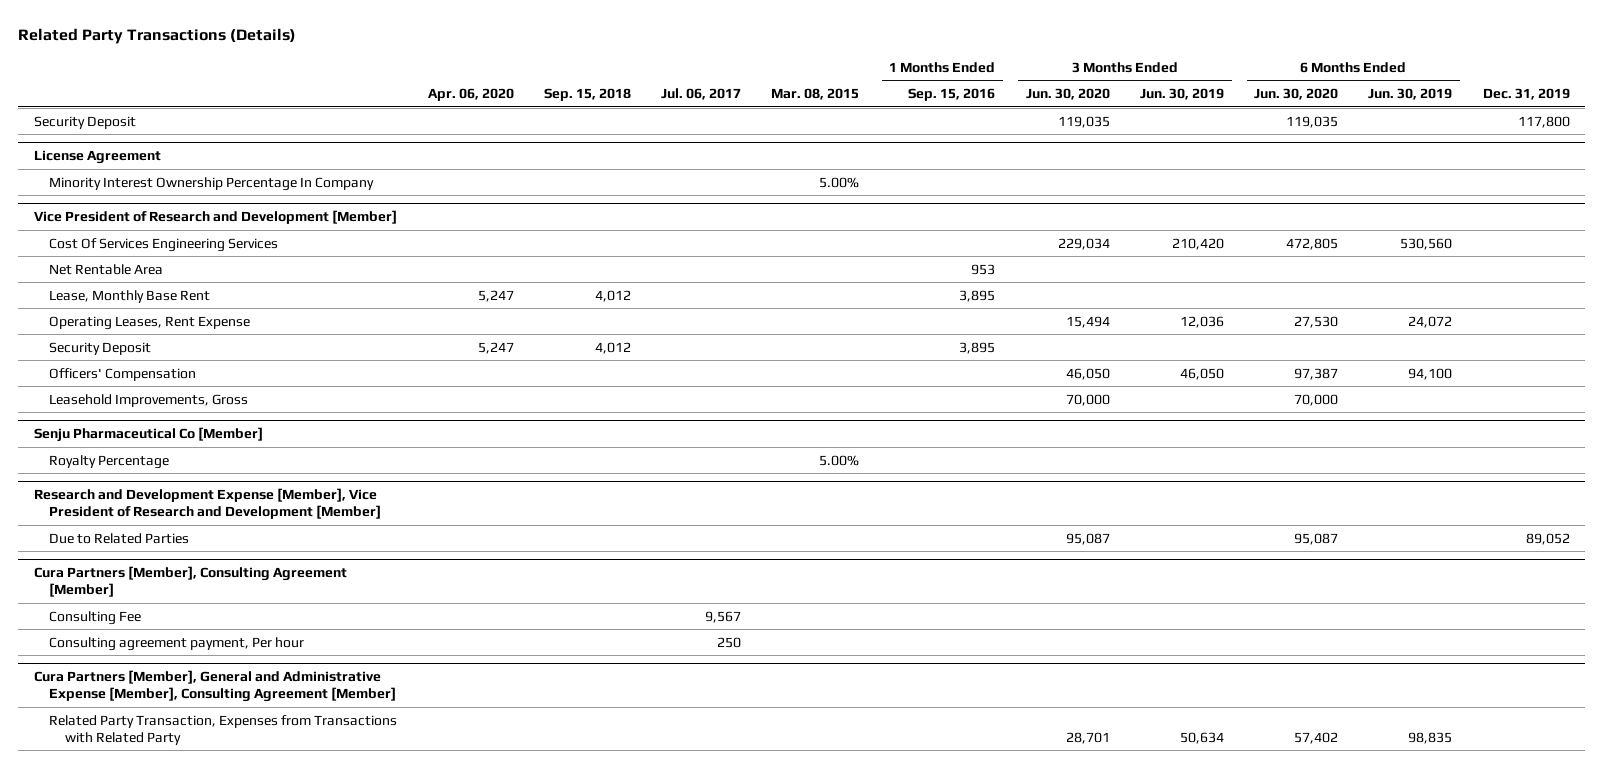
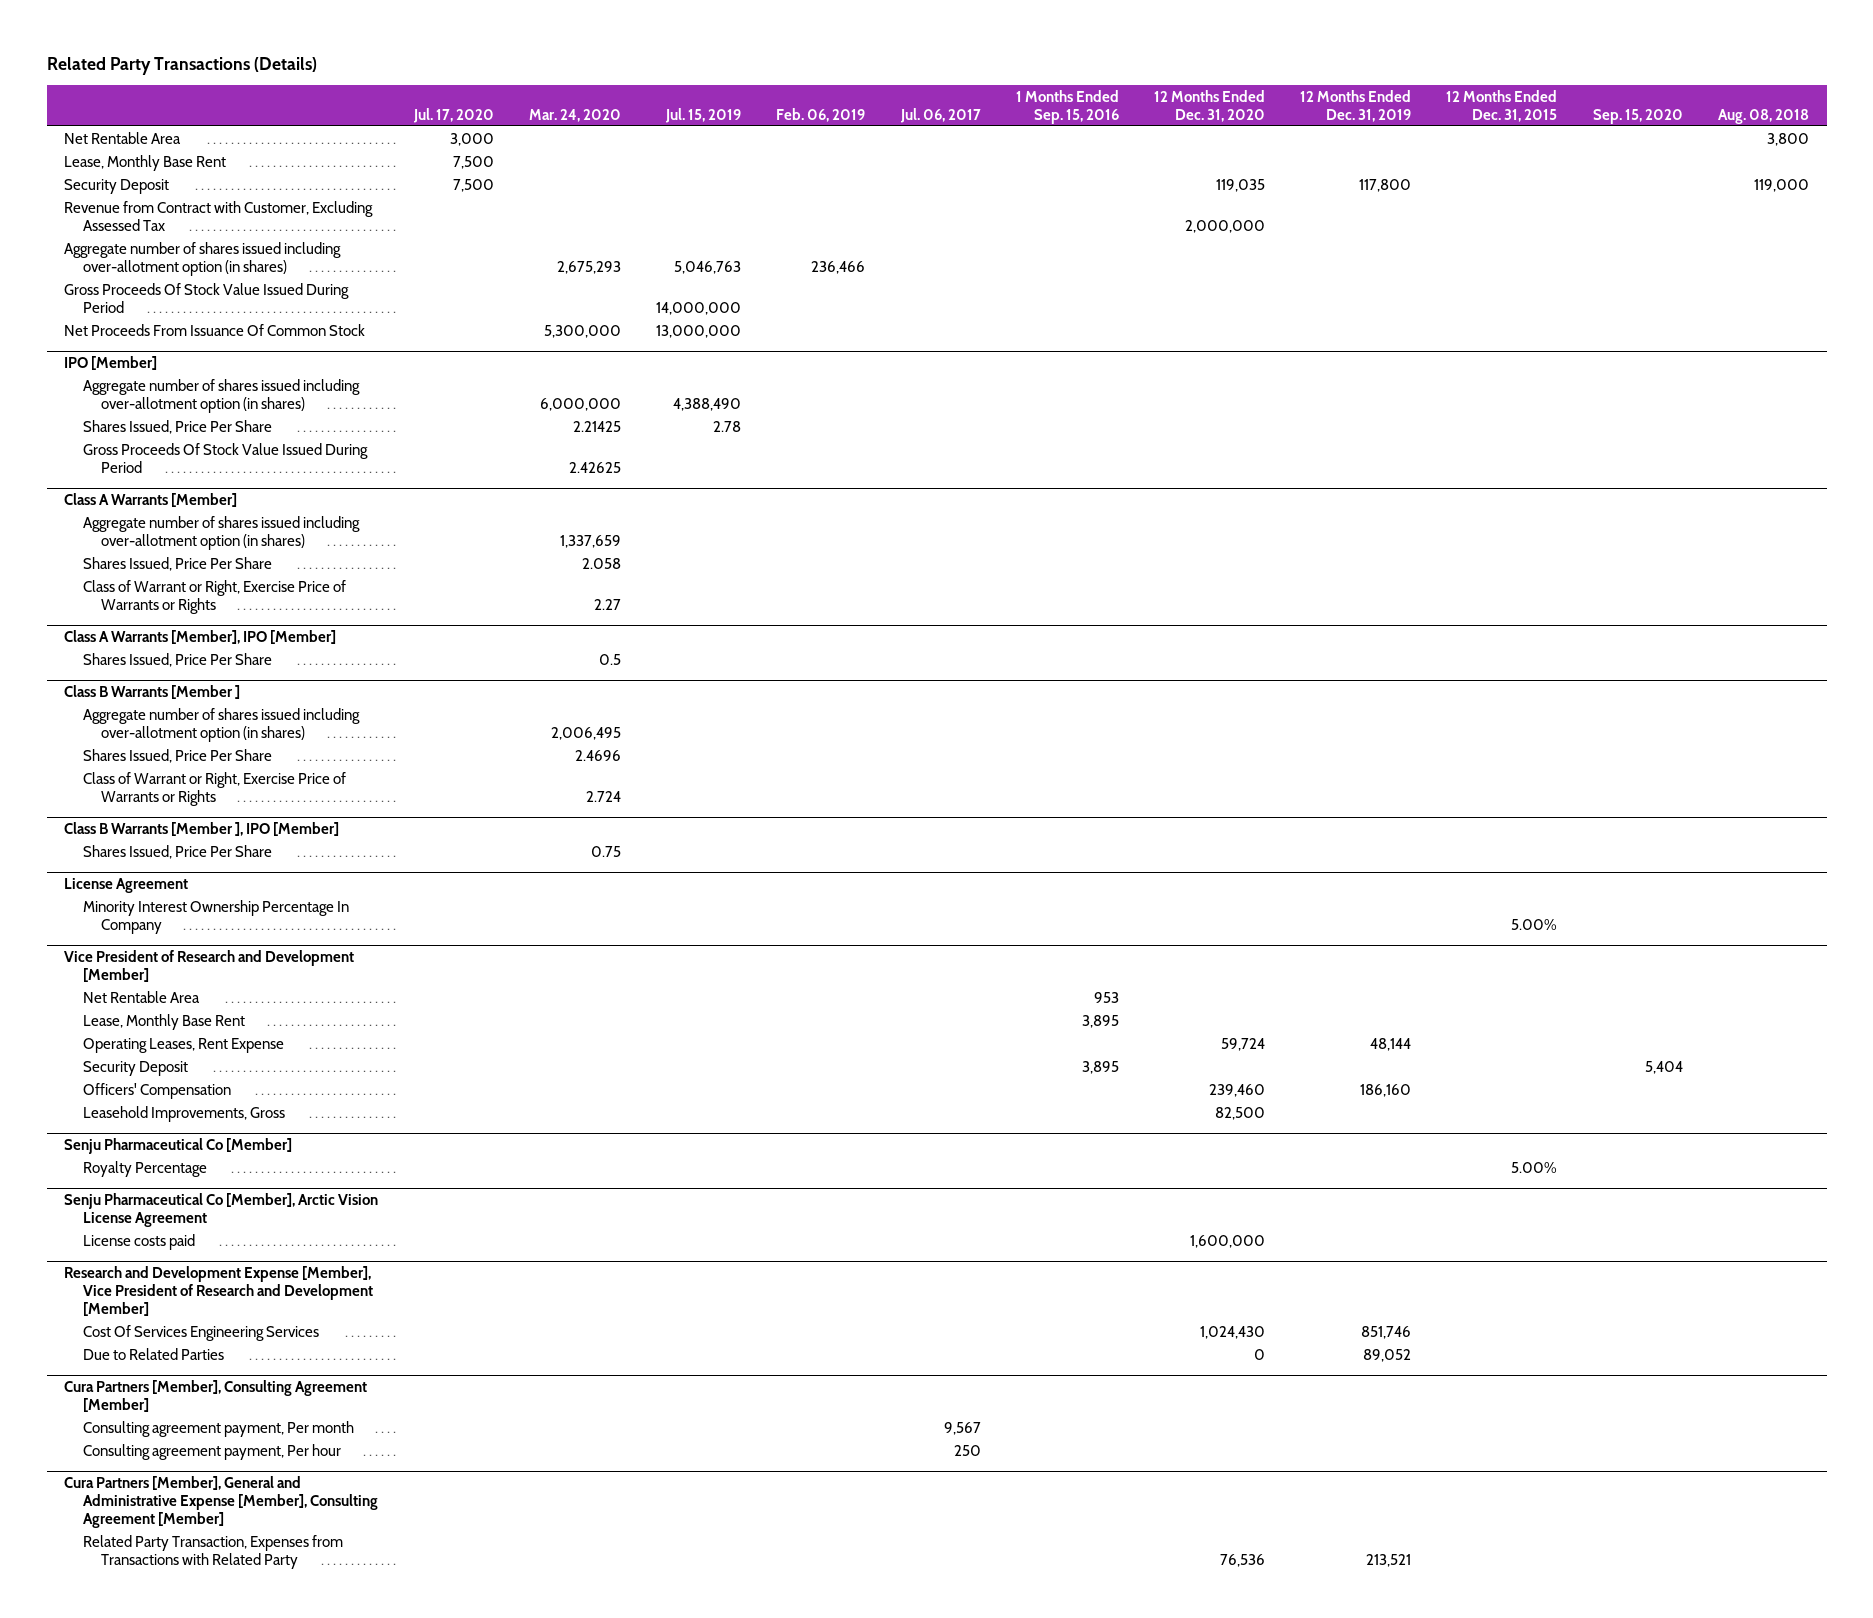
- | Apr. 06, 2020 | Sep. 15, 2018 | Jul. 06, 2017 | Mar. 08, 2015 | 1 Months Ended Sep. 15, 2016 | 3 Months Ended Jun. 30, 2020 | 3 Months Ended Jun. 30, 2019 | 6 Months Ended Jun. 30, 2020 | 6 Months Ended Jun. 30, 2019 | Dec. 31, 2019
+ | Jul. 17, 2020 | Mar. 24, 2020 | Jul. 15, 2019 | Feb. 06, 2019 | Jul. 06, 2017 | 1 Months Ended Sep. 15, 2016 | 12 Months Ended Dec. 31, 2020 | 12 Months Ended Dec. 31, 2019 | 12 Months Ended Dec. 31, 2015 | Sep. 15, 2020 | Aug. 08, 2018
+ Net Rentable Area | 3,000 | | | | | | | | | | 3,800
+ Lease, Monthly Base Rent | 7,500 | | | | | | | | | |
+ Revenue from Contract with Customer, Excluding Assessed Tax | | | | | | | 2,000,000 | | | |
+ Aggregate number of shares issued including over-allotment option (in shares) | | 2,675,293 | 5,046,763 | 236,466 | | | | | | |
+ Gross Proceeds Of Stock Value Issued During Period | | | 14,000,000 | | | | | | | |
+ Net Proceeds From Issuance Of Common Stock | | 5,300,000 | 13,000,000 | | | | | | | |
+ IPO [Member]
+ Aggregate number of shares issued including over-allotment option (in shares) | | 6,000,000 | 4,388,490 | | | | | | | |
+ Shares Issued, Price Per Share | | 2.21425 | 2.78 | | | | | | | |
+ Gross Proceeds Of Stock Value Issued During Period | | 2.42625 | | | | | | | | |
+ Class A Warrants [Member]
+ Aggregate number of shares issued including over-allotment option (in shares) | | 1,337,659 | | | | | | | | |
+ Shares Issued, Price Per Share | | 2.058 | | | | | | | | |
+ Class of Warrant or Right, Exercise Price of Warrants or Rights | | 2.27 | | | | | | | | |
+ Class A Warrants [Member], IPO [Member]
+ Shares Issued, Price Per Share | | 0.5 | | | | | | | | |
+ Class B Warrants [Member ]
+ Aggregate number of shares issued including over-allotment option (in shares) | | 2,006,495 | | | | | | | | |
+ Shares Issued, Price Per Share | | 2.4696 | | | | | | | | |
+ Class of Warrant or Right, Exercise Price of Warrants or Rights | | 2.724 | | | | | | | | |
+ Class B Warrants [Member ], IPO [Member]
+ Shares Issued, Price Per Share | | 0.75 | | | | | | | | |
@ Vice President of Research and Development [Member]
- Cost Of Services Engineering Services | | | | | | 229,034 | 210,420 | 472,805 | 530,560 |
+ Senju Pharmaceutical Co [Member], Arctic Vision License Agreement
+ License costs paid | | | | | | | 1,600,000 | | | |
@ Research and Development Expense [Member], Vice President of Research and Development [Member]
+ Cost Of Services Engineering Services | | | | | | | 1,024,430 | 851,746 | | |
@ Cura Partners [Member], Consulting Agreement [Member]
- Consulting Fee | | | 9,567 | | | | | | |
+ Consulting agreement payment, Per month | | | | | 9,567 | | | | | |

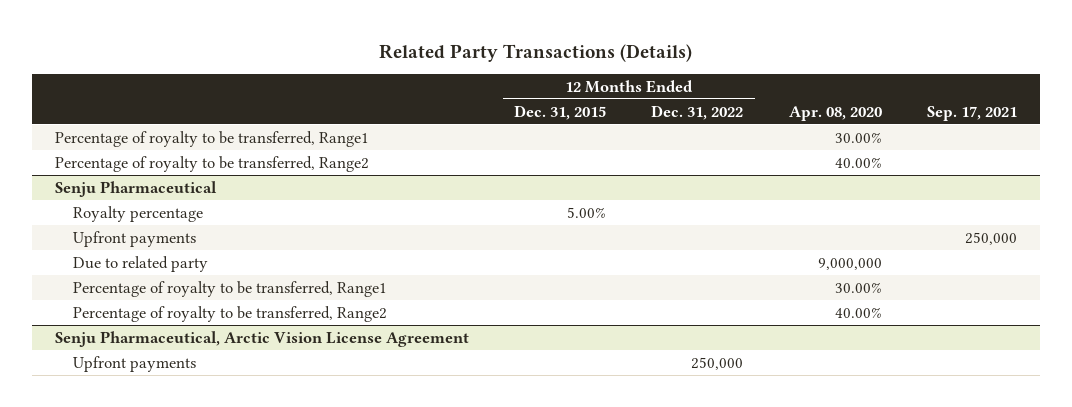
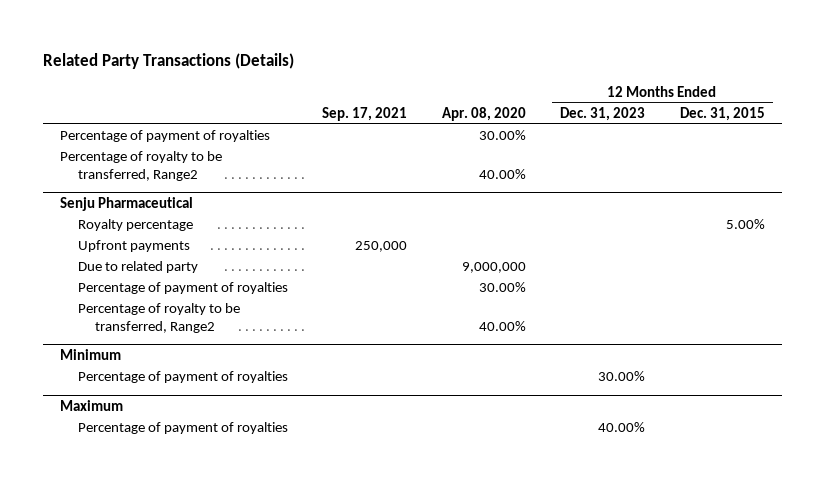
- | 12 Months Ended Dec. 31, 2015 | 12 Months Ended Dec. 31, 2022 | Apr. 08, 2020 | Sep. 17, 2021
+ | Sep. 17, 2021 | Apr. 08, 2020 | 12 Months Ended Dec. 31, 2023 | 12 Months Ended Dec. 31, 2015
- Percentage of royalty to be transferred, Range1 | | | 30.00% |
+ Percentage of payment of royalties | | 30.00% | |
@ Senju Pharmaceutical
- Percentage of royalty to be transferred, Range1 | | | 30.00% |
+ Percentage of payment of royalties | | 30.00% | |
- Senju Pharmaceutical, Arctic Vision License Agreement
- Upfront payments | | 250,000 | |
+ Minimum
+ Percentage of payment of royalties | | | 30.00% |
+ Maximum
+ Percentage of payment of royalties | | | 40.00% |

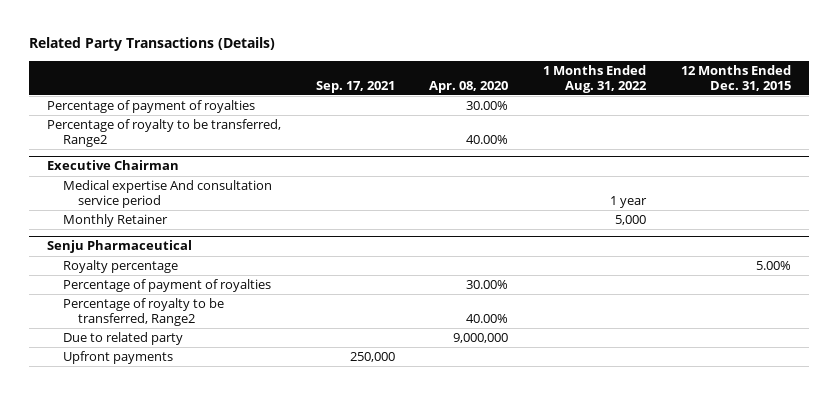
- | Sep. 17, 2021 | Apr. 08, 2020 | 12 Months Ended Dec. 31, 2023 | 12 Months Ended Dec. 31, 2015
+ | Sep. 17, 2021 | Apr. 08, 2020 | 1 Months Ended Aug. 31, 2022 | 12 Months Ended Dec. 31, 2015
+ Executive Chairman
+ Medical expertise And consultation service period | | | 1 year |
+ Monthly Retainer | | | 5,000 |
- Minimum
- Percentage of payment of royalties | | | 30.00% |
- Maximum
- Percentage of payment of royalties | | | 40.00% |
@ Senju Pharmaceutical
moved down: Due to related party | | 9,000,000 | |
moved down: Upfront payments | 250,000 | | |

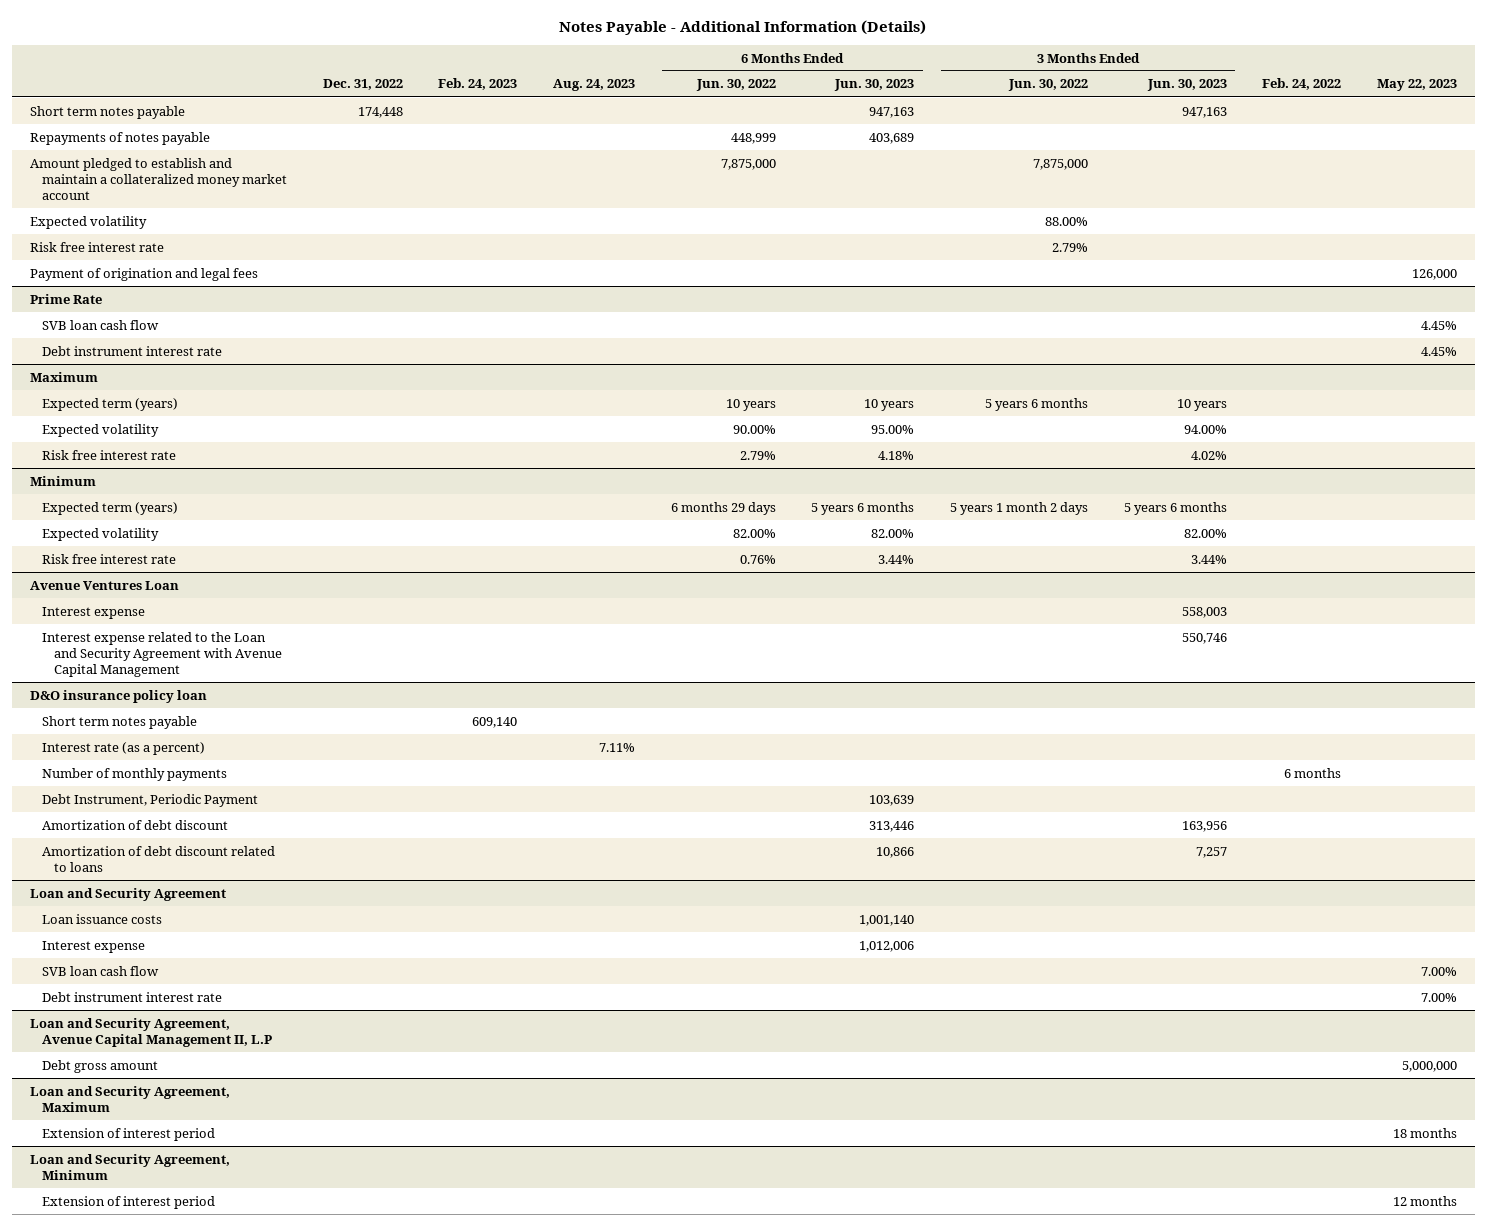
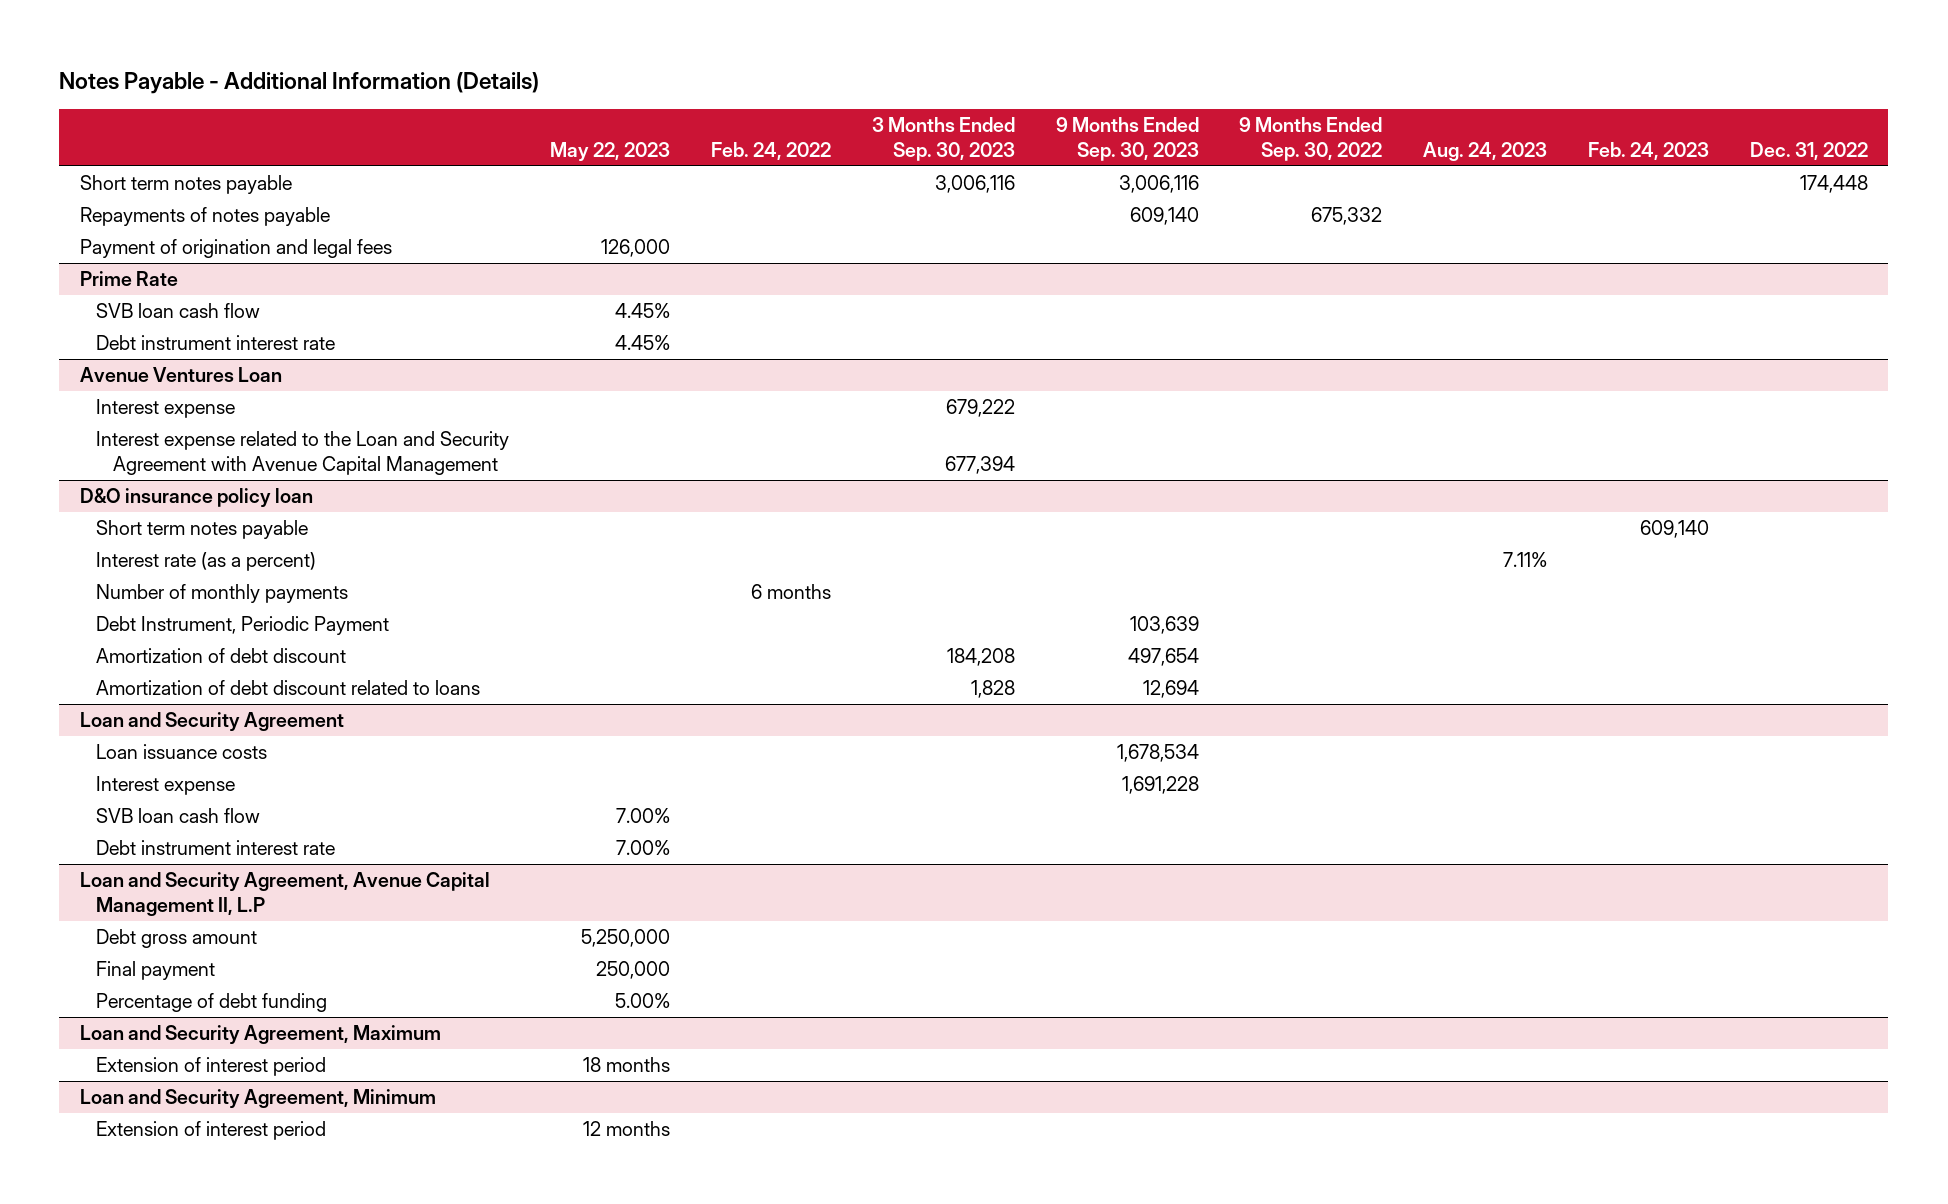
- | Dec. 31, 2022 | Feb. 24, 2023 | Aug. 24, 2023 | 6 Months Ended Jun. 30, 2022 | 6 Months Ended Jun. 30, 2023 | 3 Months Ended Jun. 30, 2022 | 3 Months Ended Jun. 30, 2023 | Feb. 24, 2022 | May 22, 2023
+ | May 22, 2023 | Feb. 24, 2022 | 3 Months Ended Sep. 30, 2023 | 9 Months Ended Sep. 30, 2023 | 9 Months Ended Sep. 30, 2022 | Aug. 24, 2023 | Feb. 24, 2023 | Dec. 31, 2022
- Amount pledged to establish and maintain a collateralized money market account | | | | 7,875,000 | | 7,875,000 | | |
- Expected volatility | | | | | | 88.00% | | |
- Risk free interest rate | | | | | | 2.79% | | |
- Maximum
- Expected term (years) | | | | 10 years | 10 years | 5 years 6 months | 10 years | |
- Expected volatility | | | | 90.00% | 95.00% | | 94.00% | |
- Risk free interest rate | | | | 2.79% | 4.18% | | 4.02% | |
- Minimum
- Expected term (years) | | | | 6 months 29 days | 5 years 6 months | 5 years 1 month 2 days | 5 years 6 months | |
- Expected volatility | | | | 82.00% | 82.00% | | 82.00% | |
- Risk free interest rate | | | | 0.76% | 3.44% | | 3.44% | |
@ Loan and Security Agreement, Avenue Capital Management II, L.P
- Debt gross amount | | | | | | | | | 5,000,000
+ Debt gross amount | 5,250,000 | | | | | | |
+ Final payment | 250,000 | | | | | | |
+ Percentage of debt funding | 5.00% | | | | | | |

